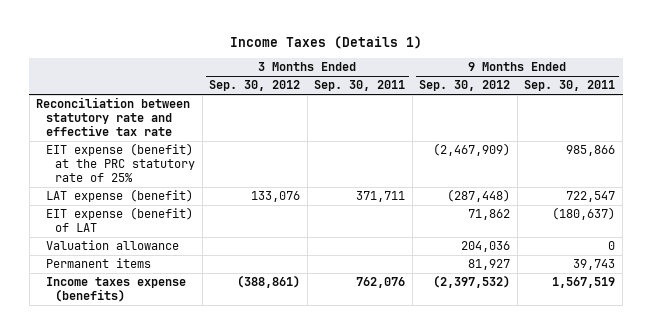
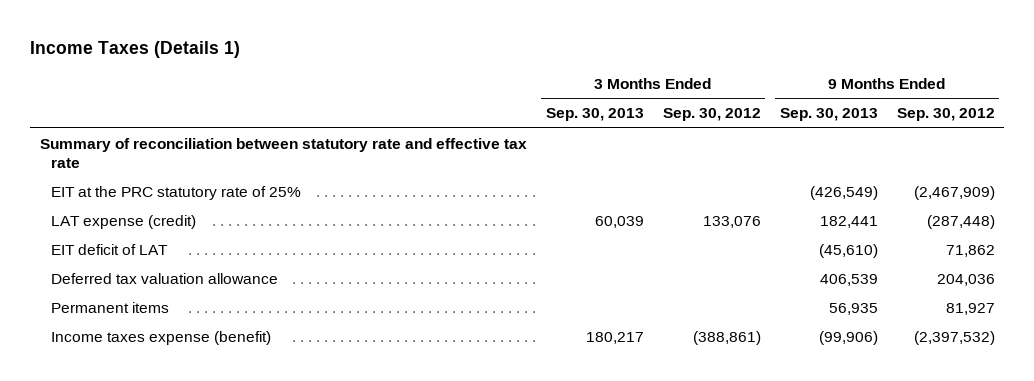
- | 3 Months Ended Sep. 30, 2012 | 3 Months Ended Sep. 30, 2011 | 9 Months Ended Sep. 30, 2012 | 9 Months Ended Sep. 30, 2011
+ | 3 Months Ended Sep. 30, 2013 | 3 Months Ended Sep. 30, 2012 | 9 Months Ended Sep. 30, 2013 | 9 Months Ended Sep. 30, 2012
- Reconciliation between statutory rate and effective tax rate
- EIT expense (benefit) at the PRC statutory rate of 25% | | | (2,467,909) | 985,866
- LAT expense (benefit) | 133,076 | 371,711 | (287,448) | 722,547
- EIT expense (benefit) of LAT | | | 71,862 | (180,637)
- Valuation allowance | | | 204,036 | 0
+ Summary of reconciliation between statutory rate and effective tax rate
+ EIT at the PRC statutory rate of 25% | | | (426,549) | (2,467,909)
+ LAT expense (credit) | 60,039 | 133,076 | 182,441 | (287,448)
+ EIT deficit of LAT | | | (45,610) | 71,862
+ Deferred tax valuation allowance | | | 406,539 | 204,036
- Income taxes expense (benefits) | (388,861) | 762,076 | (2,397,532) | 1,567,519
+ Income taxes expense (benefit) | 180,217 | (388,861) | (99,906) | (2,397,532)

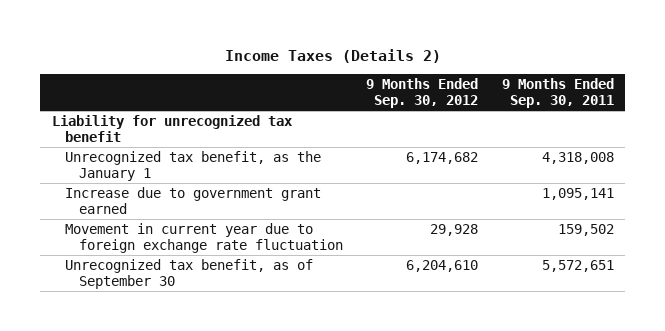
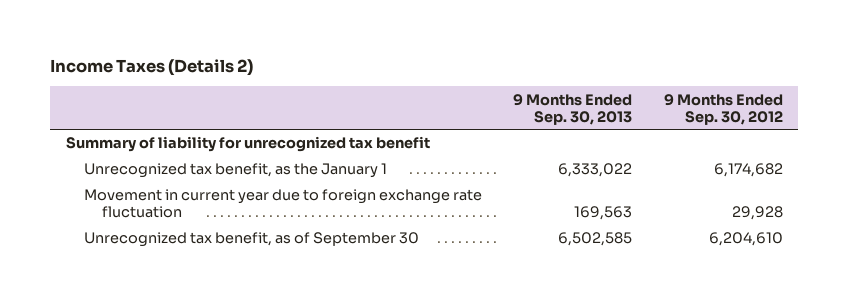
- | 9 Months Ended Sep. 30, 2012 | 9 Months Ended Sep. 30, 2011
+ | 9 Months Ended Sep. 30, 2013 | 9 Months Ended Sep. 30, 2012
- Liability for unrecognized tax benefit
+ Summary of liability for unrecognized tax benefit
- Increase due to government grant earned | | 1,095,141

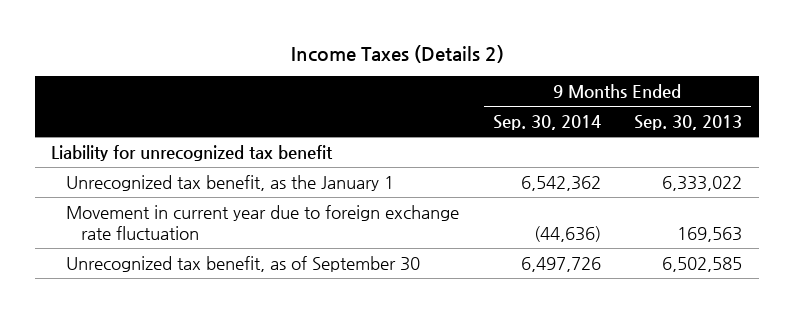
- | 9 Months Ended Sep. 30, 2013 | 9 Months Ended Sep. 30, 2012
+ | 9 Months Ended Sep. 30, 2014 | 9 Months Ended Sep. 30, 2013
- Summary of liability for unrecognized tax benefit
+ Liability for unrecognized tax benefit

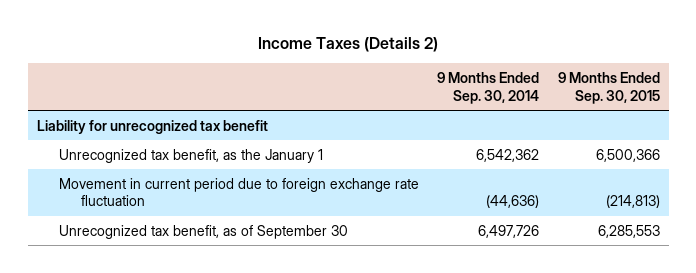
- | 9 Months Ended Sep. 30, 2014 | 9 Months Ended Sep. 30, 2013
+ | 9 Months Ended Sep. 30, 2014 | 9 Months Ended Sep. 30, 2015
- Movement in current year due to foreign exchange rate fluctuation | (44,636) | 169,563
+ Movement in current period due to foreign exchange rate fluctuation | (44,636) | (214,813)

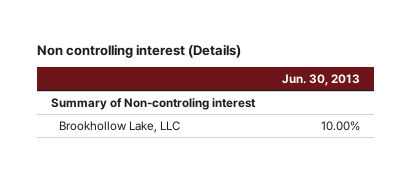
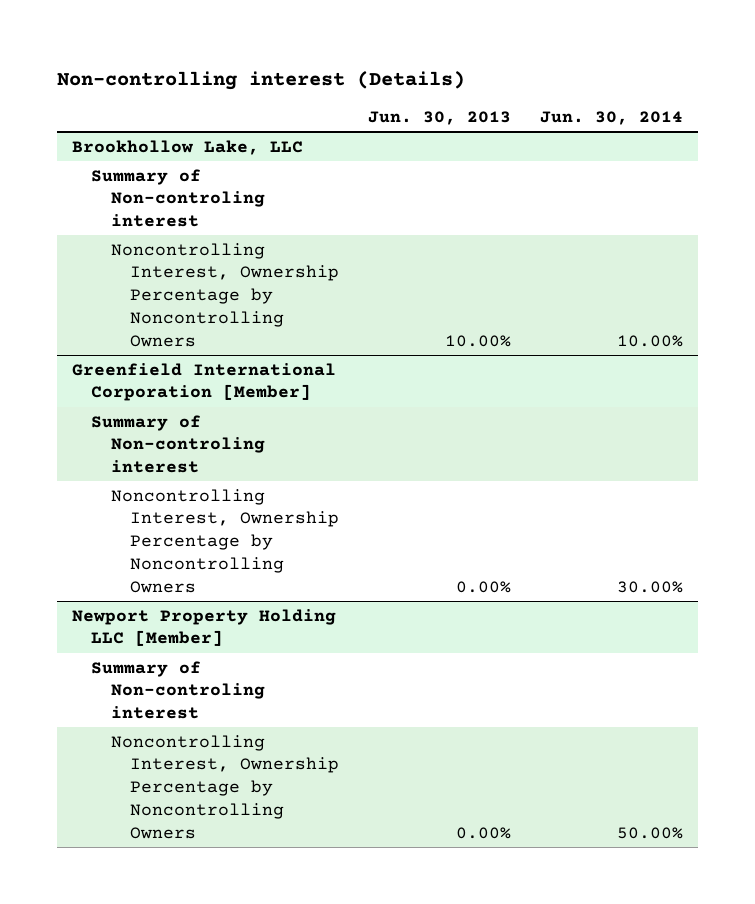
- Non controlling interest (Details)
+ Non-controlling interest (Details)
- | Jun. 30, 2013
+ | Jun. 30, 2013 | Jun. 30, 2014
+ Brookhollow Lake, LLC
- Brookhollow Lake, LLC | 10.00%
+ Noncontrolling Interest, Ownership Percentage by Noncontrolling Owners | 10.00% | 10.00%
+ Greenfield International Corporation [Member]
+ Summary of Non-controling interest
+ Noncontrolling Interest, Ownership Percentage by Noncontrolling Owners | 0.00% | 30.00%
+ Newport Property Holding LLC [Member]
+ Summary of Non-controling interest
+ Noncontrolling Interest, Ownership Percentage by Noncontrolling Owners | 0.00% | 50.00%

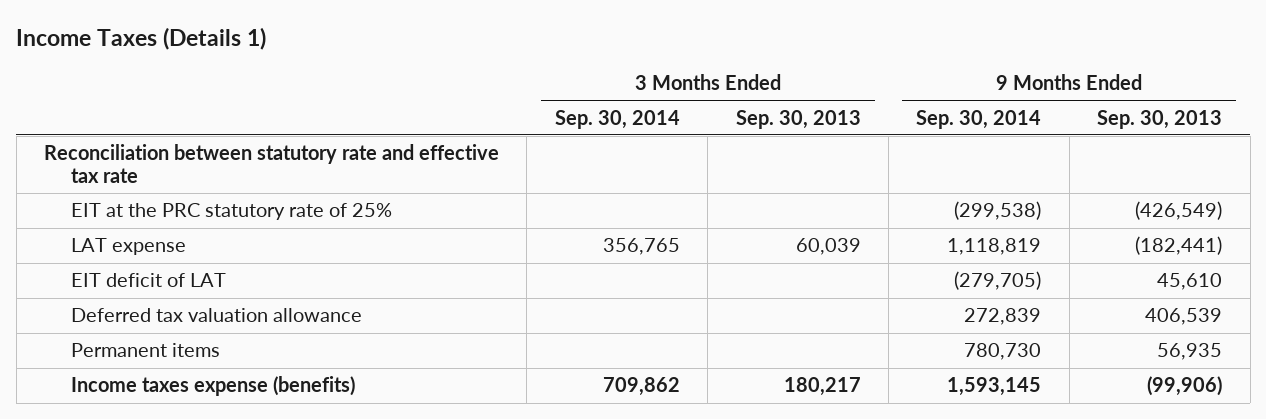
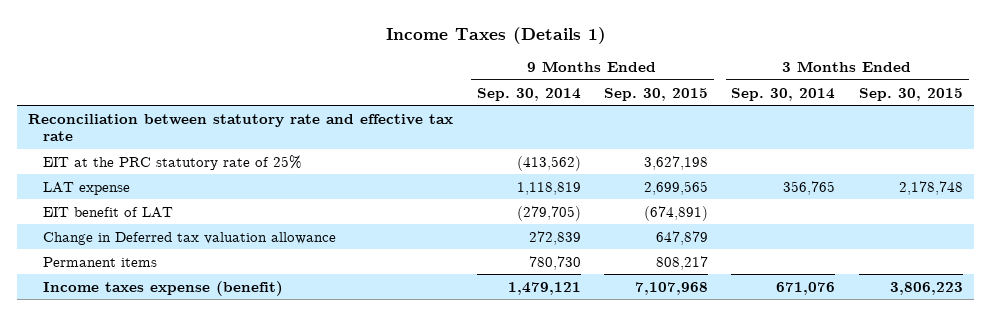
- | 3 Months Ended Sep. 30, 2014 | 3 Months Ended Sep. 30, 2013 | 9 Months Ended Sep. 30, 2014 | 9 Months Ended Sep. 30, 2013
+ | 9 Months Ended Sep. 30, 2014 | 9 Months Ended Sep. 30, 2015 | 3 Months Ended Sep. 30, 2014 | 3 Months Ended Sep. 30, 2015
- EIT at the PRC statutory rate of 25% | | | (299,538) | (426,549)
+ EIT at the PRC statutory rate of 25% | (413,562) | 3,627,198 | |
- EIT deficit of LAT | | | (279,705) | 45,610
- Deferred tax valuation allowance | | | 272,839 | 406,539
+ EIT benefit of LAT | (279,705) | (674,891) | |
+ Change in Deferred tax valuation allowance | 272,839 | 647,879 | |
- Income taxes expense (benefits) | 709,862 | 180,217 | 1,593,145 | (99,906)
+ Income taxes expense (benefit) | 1,479,121 | 7,107,968 | 671,076 | 3,806,223

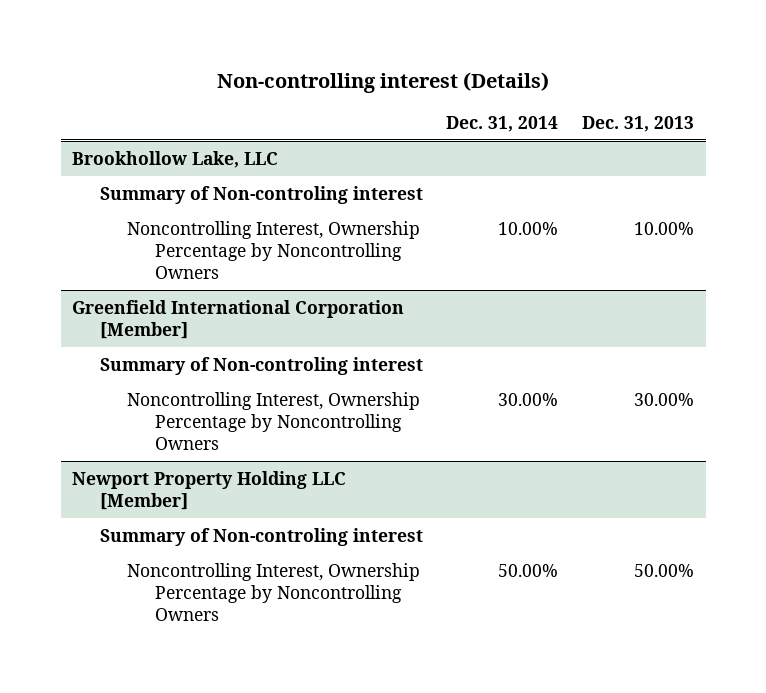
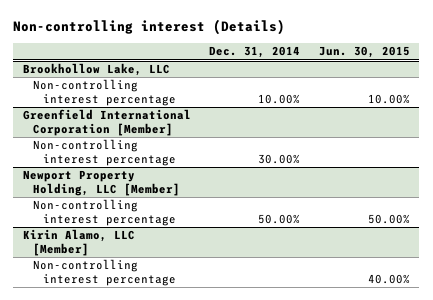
- | Dec. 31, 2014 | Dec. 31, 2013
+ | Dec. 31, 2014 | Jun. 30, 2015
@ Brookhollow Lake, LLC
- Summary of Non-controling interest
- Noncontrolling Interest, Ownership Percentage by Noncontrolling Owners | 10.00% | 10.00%
+ Non-controlling interest percentage | 10.00% | 10.00%
@ Greenfield International Corporation [Member]
- Summary of Non-controling interest
- Noncontrolling Interest, Ownership Percentage by Noncontrolling Owners | 30.00% | 30.00%
- Newport Property Holding LLC [Member]
- Summary of Non-controling interest
- Noncontrolling Interest, Ownership Percentage by Noncontrolling Owners | 50.00% | 50.00%
@ Greenfield International Corporation [Member]
+ Non-controlling interest percentage | 30.00% |
+ Newport Property Holding, LLC [Member]
+ Non-controlling interest percentage | 50.00% | 50.00%
+ Kirin Alamo, LLC [Member]
+ Non-controlling interest percentage | | 40.00%

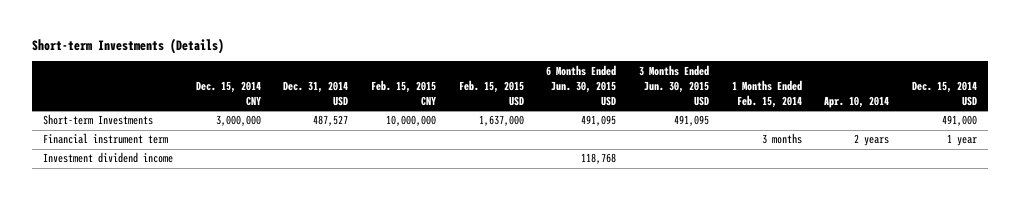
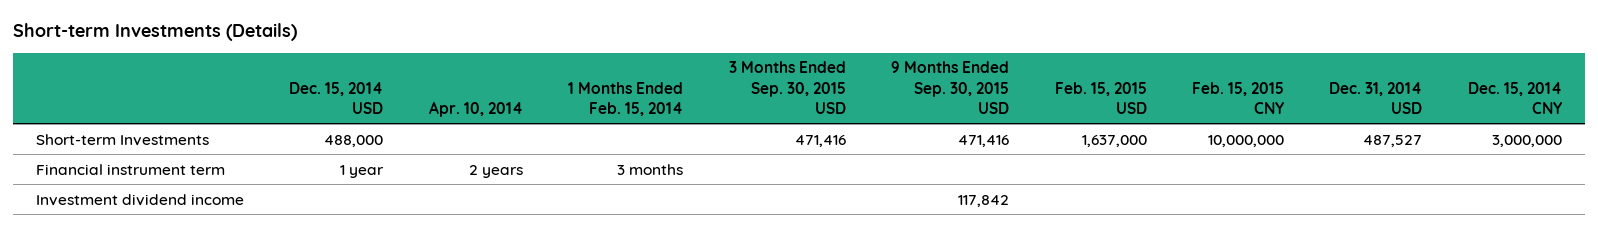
- | Dec. 15, 2014 CNY | Dec. 31, 2014 USD | Feb. 15, 2015 CNY | Feb. 15, 2015 USD | 6 Months Ended Jun. 30, 2015 USD | 3 Months Ended Jun. 30, 2015 USD | 1 Months Ended Feb. 15, 2014 | Apr. 10, 2014 | Dec. 15, 2014 USD
+ | Dec. 15, 2014 USD | Apr. 10, 2014 | 1 Months Ended Feb. 15, 2014 | 3 Months Ended Sep. 30, 2015 USD | 9 Months Ended Sep. 30, 2015 USD | Feb. 15, 2015 USD | Feb. 15, 2015 CNY | Dec. 31, 2014 USD | Dec. 15, 2014 CNY
- Short-term Investments | 3,000,000 | 487,527 | 10,000,000 | 1,637,000 | 491,095 | 491,095 | | | 491,000
+ Short-term Investments | 488,000 | | | 471,416 | 471,416 | 1,637,000 | 10,000,000 | 487,527 | 3,000,000

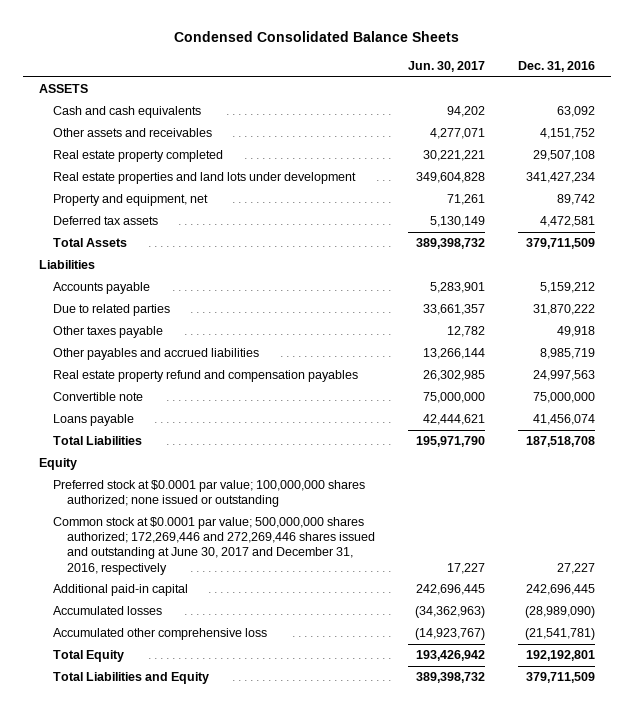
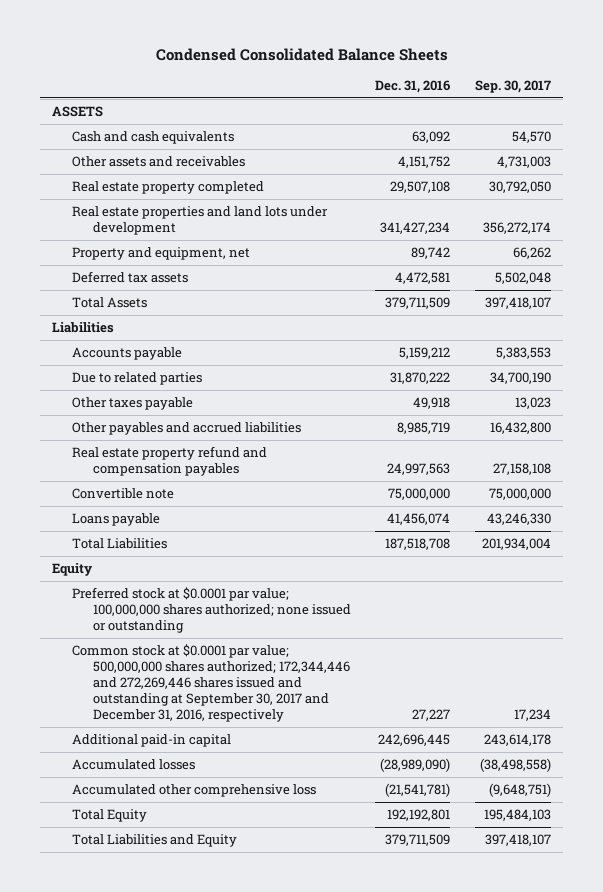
- | Jun. 30, 2017 | Dec. 31, 2016
+ | Dec. 31, 2016 | Sep. 30, 2017
- Common stock at $0.0001 par value; 500,000,000 shares authorized; 172,269,446 and 272,269,446 shares issued and outstanding at June 30, 2017 and December 31, 2016, respectively | 17,227 | 27,227
+ Common stock at $0.0001 par value; 500,000,000 shares authorized; 172,344,446 and 272,269,446 shares issued and outstanding at September 30, 2017 and December 31, 2016, respectively | 27,227 | 17,234

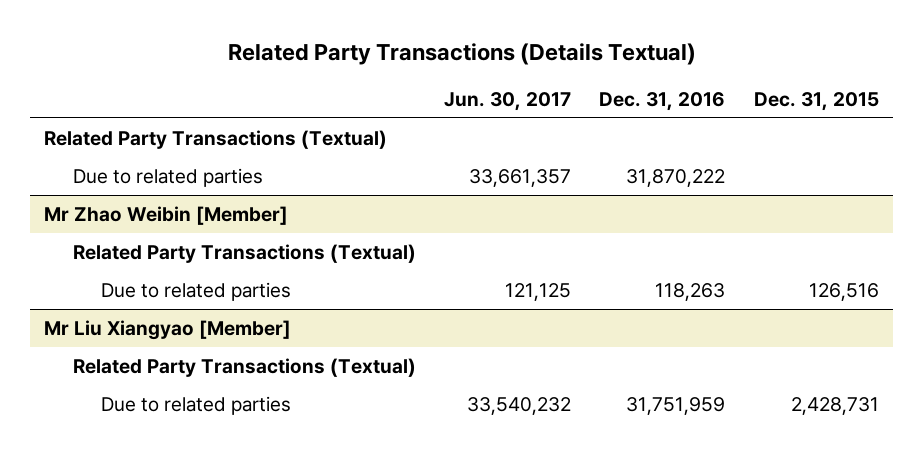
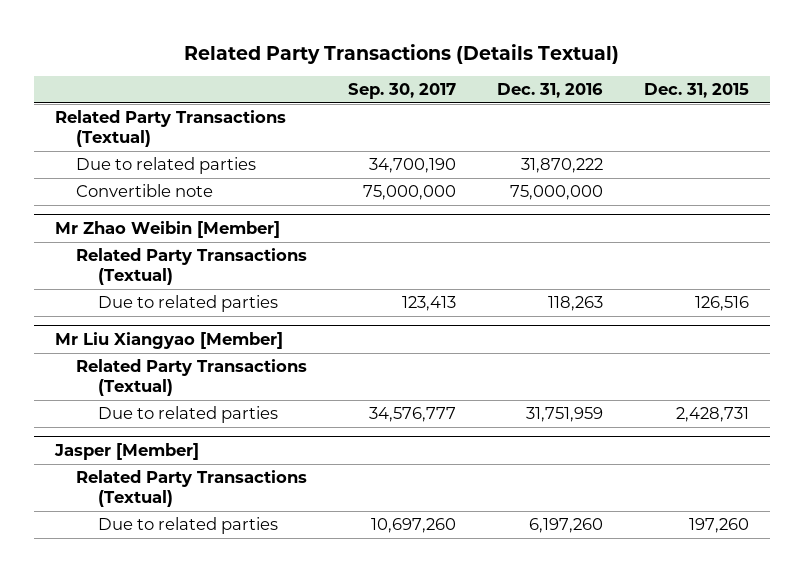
- | Jun. 30, 2017 | Dec. 31, 2016 | Dec. 31, 2015
+ | Sep. 30, 2017 | Dec. 31, 2016 | Dec. 31, 2015
+ Convertible note | 75,000,000 | 75,000,000 |
+ Jasper [Member]
+ Related Party Transactions (Textual)
+ Due to related parties | 10,697,260 | 6,197,260 | 197,260

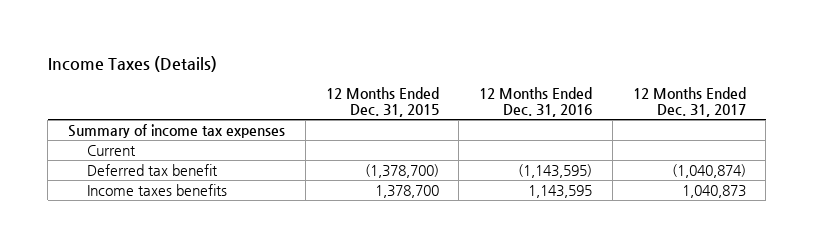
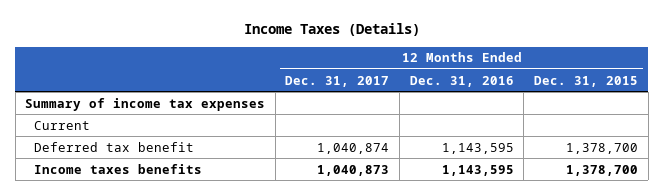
- | 12 Months Ended Dec. 31, 2015 | 12 Months Ended Dec. 31, 2016 | 12 Months Ended Dec. 31, 2017
+ | 12 Months Ended Dec. 31, 2017 | 12 Months Ended Dec. 31, 2016 | 12 Months Ended Dec. 31, 2015
- Deferred tax benefit | (1,378,700) | (1,143,595) | (1,040,874)
+ Deferred tax benefit | 1,040,874 | 1,143,595 | 1,378,700

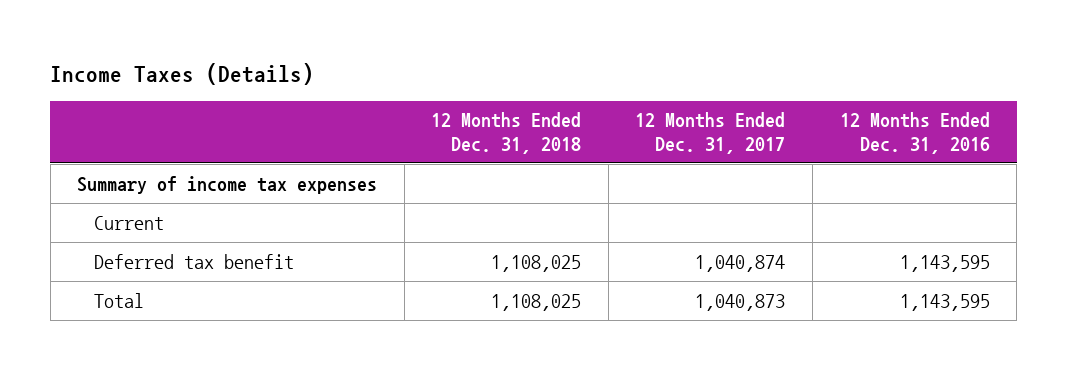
- | 12 Months Ended Dec. 31, 2017 | 12 Months Ended Dec. 31, 2016 | 12 Months Ended Dec. 31, 2015
+ | 12 Months Ended Dec. 31, 2018 | 12 Months Ended Dec. 31, 2017 | 12 Months Ended Dec. 31, 2016
- Income taxes benefits | 1,040,873 | 1,143,595 | 1,378,700
+ Total | 1,108,025 | 1,040,873 | 1,143,595

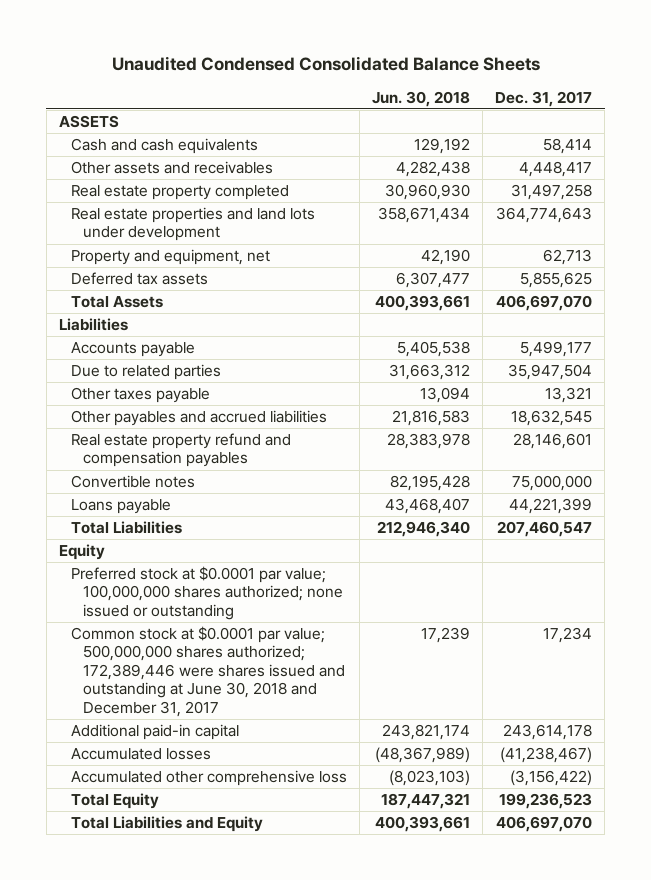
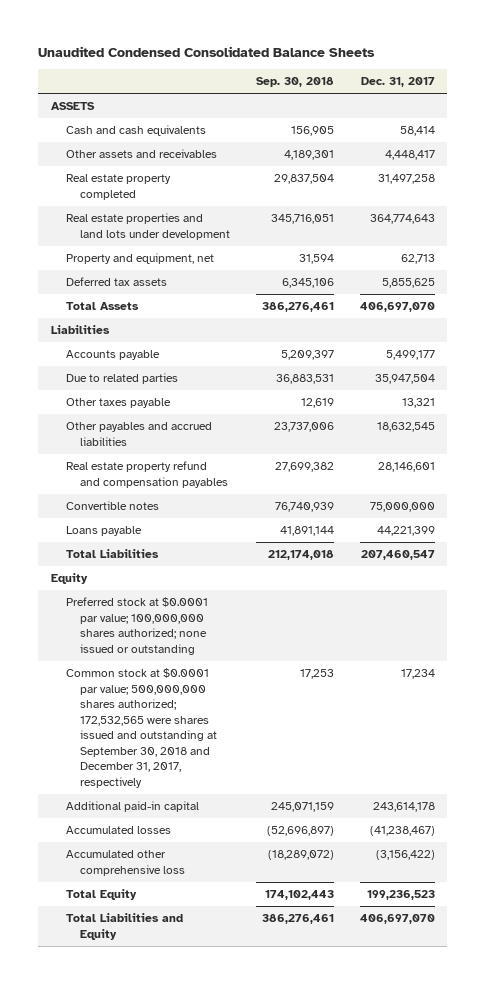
- | Jun. 30, 2018 | Dec. 31, 2017
+ | Sep. 30, 2018 | Dec. 31, 2017
- Common stock at $0.0001 par value; 500,000,000 shares authorized; 172,389,446 were shares issued and outstanding at June 30, 2018 and December 31, 2017 | 17,239 | 17,234
+ Common stock at $0.0001 par value; 500,000,000 shares authorized; 172,532,565 were shares issued and outstanding at September 30, 2018 and December 31, 2017, respectively | 17,253 | 17,234

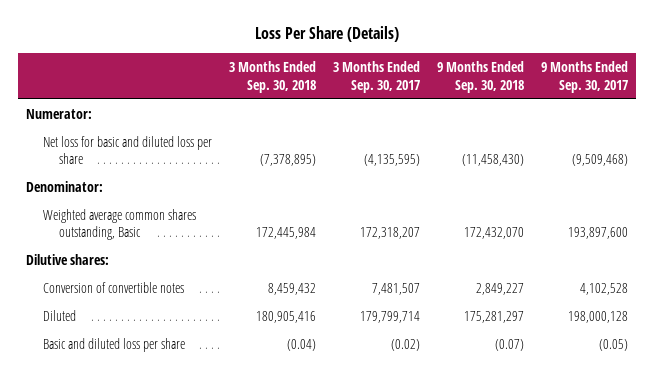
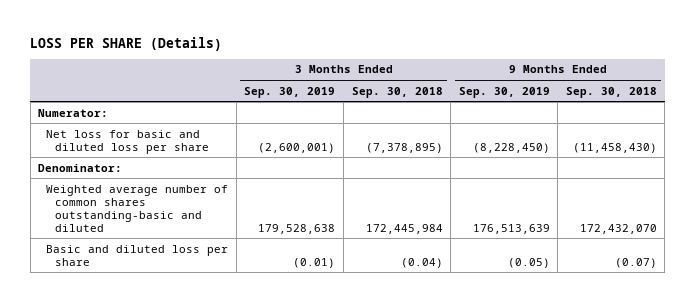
- Loss Per Share (Details)
+ LOSS PER SHARE (Details)
- | 3 Months Ended Sep. 30, 2018 | 3 Months Ended Sep. 30, 2017 | 9 Months Ended Sep. 30, 2018 | 9 Months Ended Sep. 30, 2017
+ | 3 Months Ended Sep. 30, 2019 | 3 Months Ended Sep. 30, 2018 | 9 Months Ended Sep. 30, 2019 | 9 Months Ended Sep. 30, 2018
- Weighted average common shares outstanding, Basic | 172,445,984 | 172,318,207 | 172,432,070 | 193,897,600
- Dilutive shares:
- Conversion of convertible notes | 8,459,432 | 7,481,507 | 2,849,227 | 4,102,528
- Diluted | 180,905,416 | 179,799,714 | 175,281,297 | 198,000,128
+ Weighted average number of common shares outstanding-basic and diluted | 179,528,638 | 172,445,984 | 176,513,639 | 172,432,070

